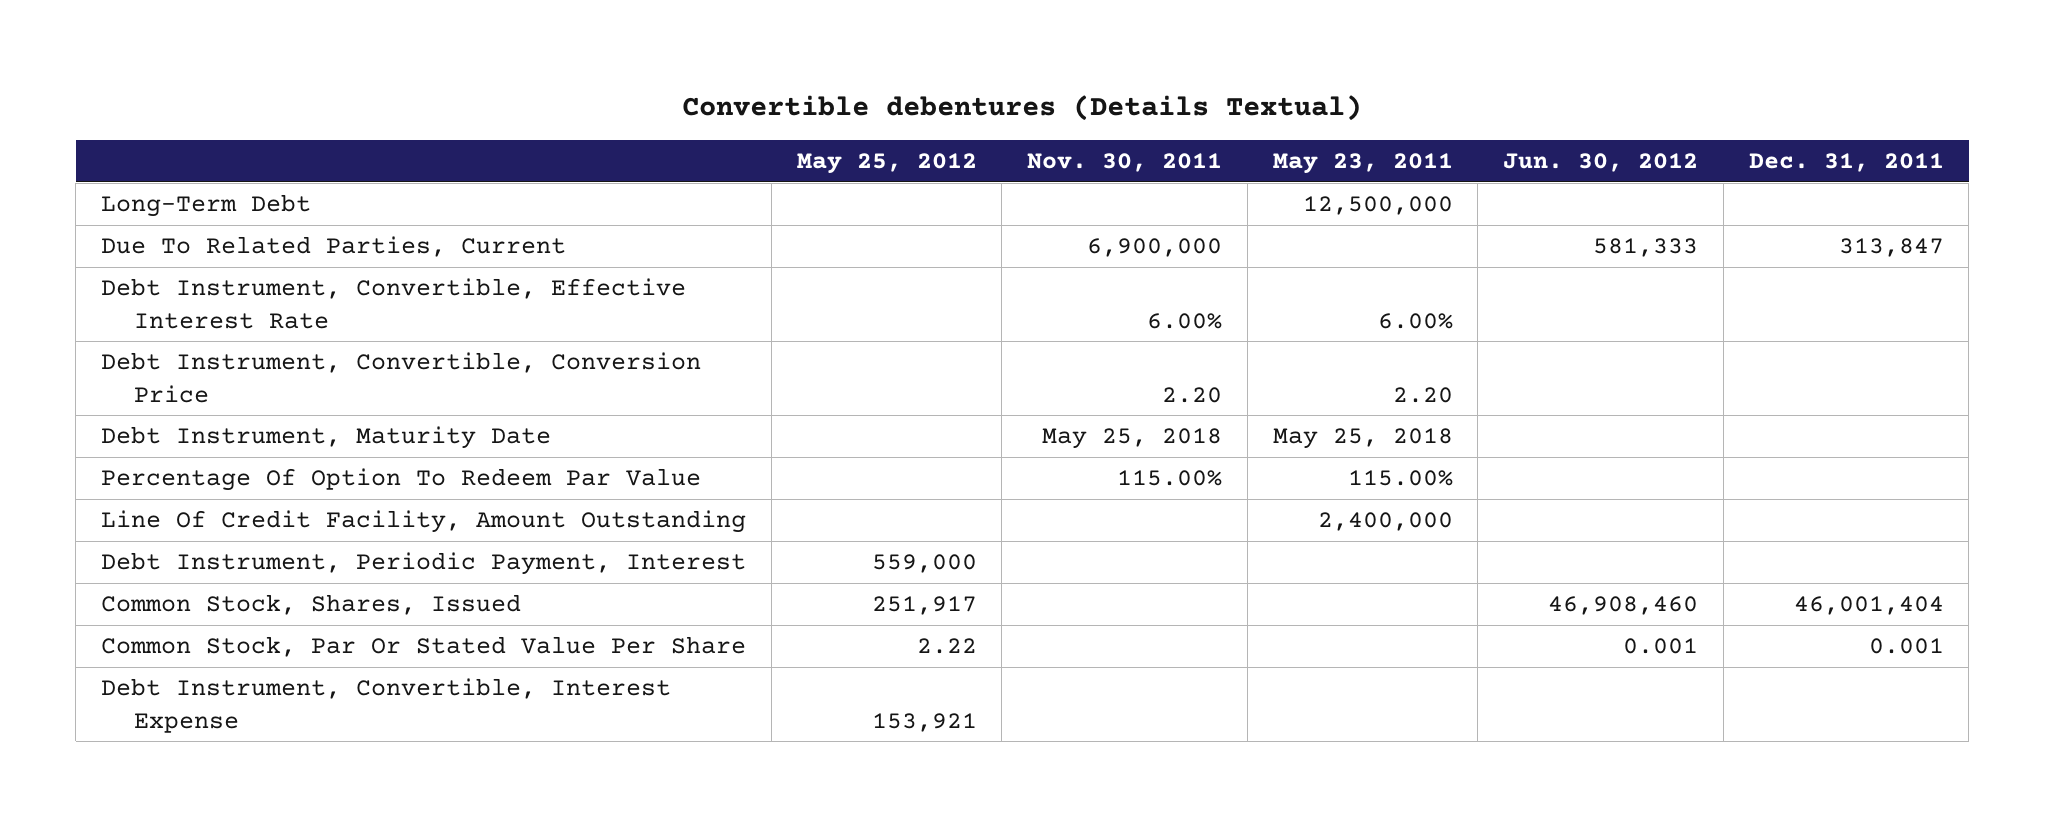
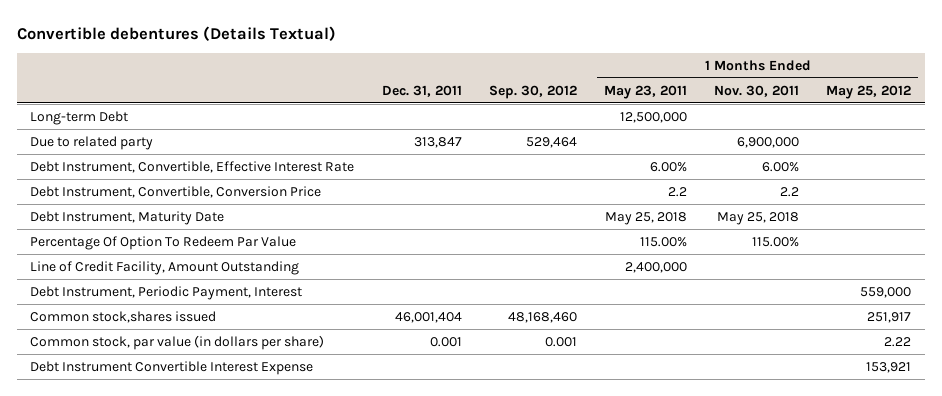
- | May 25, 2012 | Nov. 30, 2011 | May 23, 2011 | Jun. 30, 2012 | Dec. 31, 2011
+ | Dec. 31, 2011 | Sep. 30, 2012 | 1 Months Ended May 23, 2011 | 1 Months Ended Nov. 30, 2011 | 1 Months Ended May 25, 2012
- Long-Term Debt | | | 12,500,000 | |
- Due To Related Parties, Current | | 6,900,000 | | 581,333 | 313,847
+ Long-term Debt | | | 12,500,000 | |
+ Due to related party | 313,847 | 529,464 | | 6,900,000 |
- Line Of Credit Facility, Amount Outstanding | | | 2,400,000 | |
+ Line of Credit Facility, Amount Outstanding | | | 2,400,000 | |
- Common Stock, Shares, Issued | 251,917 | | | 46,908,460 | 46,001,404
- Common Stock, Par Or Stated Value Per Share | 2.22 | | | 0.001 | 0.001
- Debt Instrument, Convertible, Interest Expense | 153,921 | | | |
+ Common stock,shares issued | 46,001,404 | 48,168,460 | | | 251,917
+ Common stock, par value (in dollars per share) | 0.001 | 0.001 | | | 2.22
+ Debt Instrument Convertible Interest Expense | | | | | 153,921

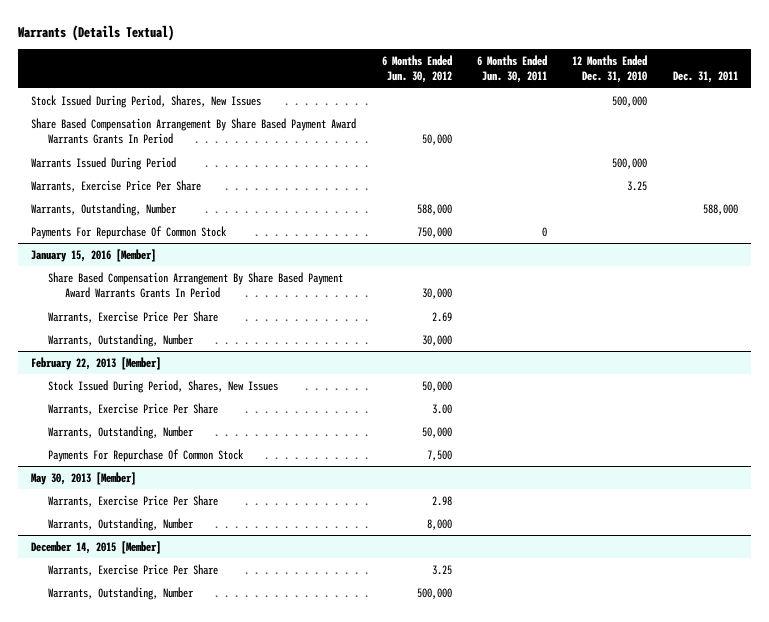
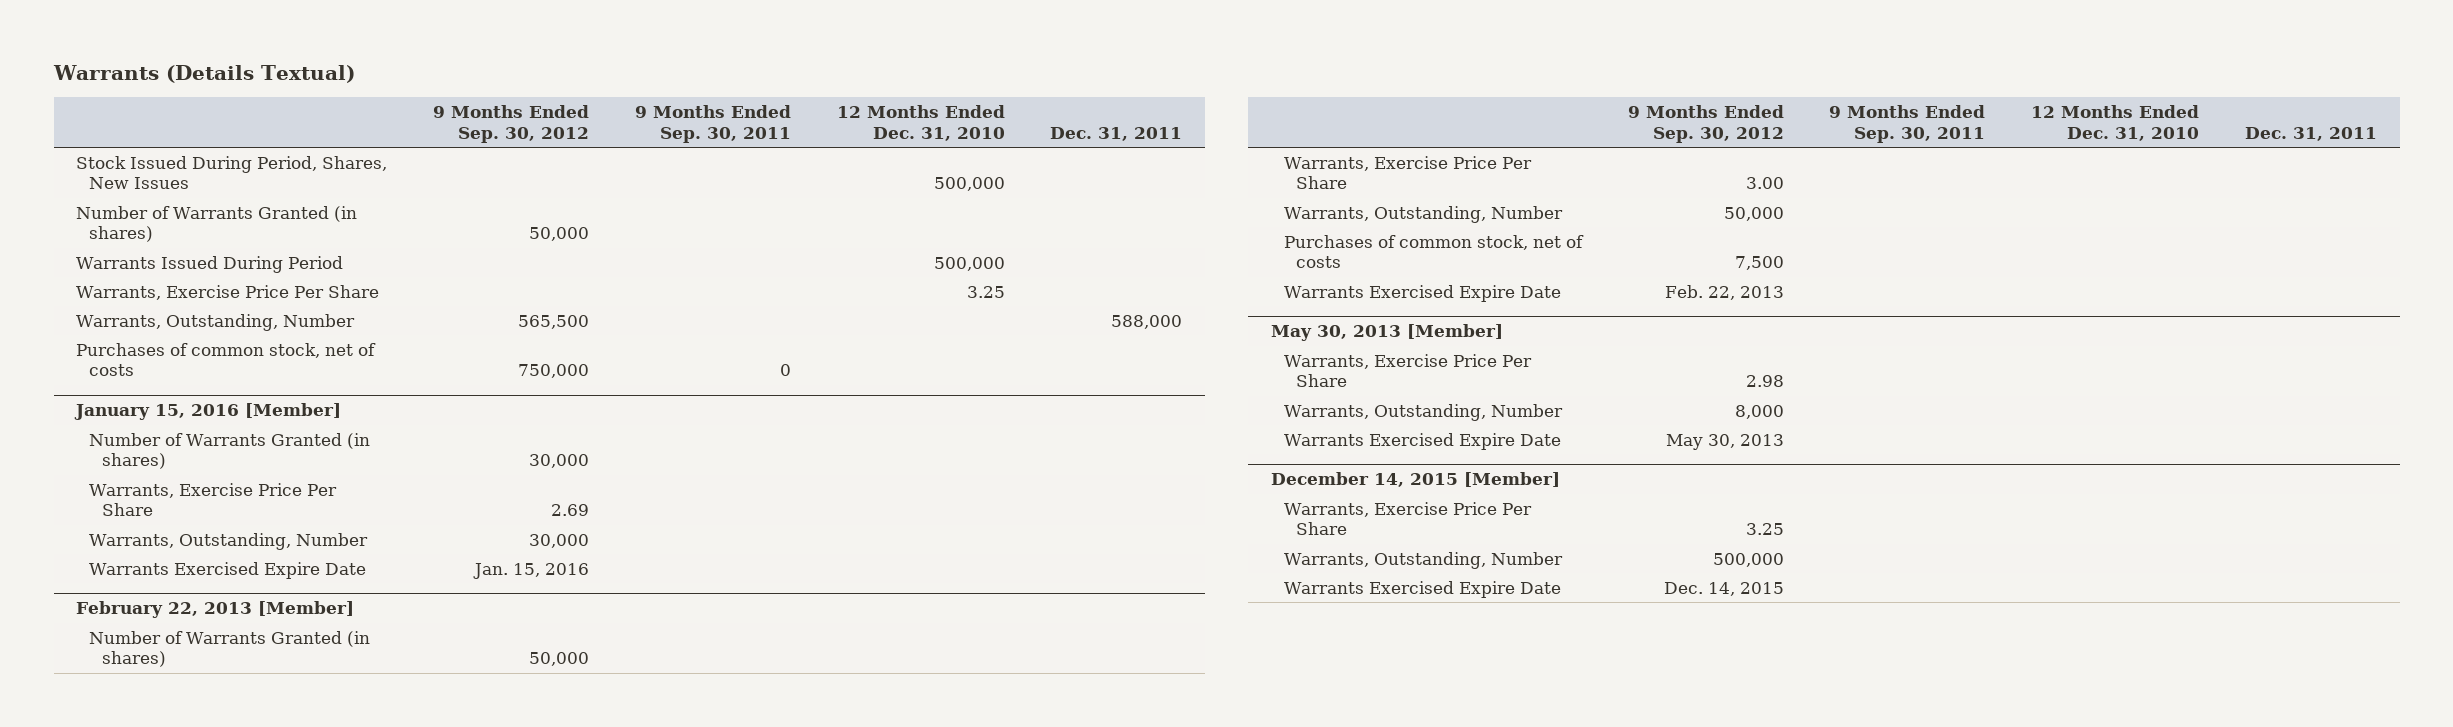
- | 6 Months Ended Jun. 30, 2012 | 6 Months Ended Jun. 30, 2011 | 12 Months Ended Dec. 31, 2010 | Dec. 31, 2011
+ | 9 Months Ended Sep. 30, 2012 | 9 Months Ended Sep. 30, 2011 | 12 Months Ended Dec. 31, 2010 | Dec. 31, 2011
- Share Based Compensation Arrangement By Share Based Payment Award Warrants Grants In Period | 50,000 | | |
+ Number of Warrants Granted (in shares) | 50,000 | | |
- Payments For Repurchase Of Common Stock | 750,000 | 0 | |
+ Purchases of common stock, net of costs | 750,000 | 0 | |
@ January 15, 2016 [Member]
- Share Based Compensation Arrangement By Share Based Payment Award Warrants Grants In Period | 30,000 | | |
+ Number of Warrants Granted (in shares) | 30,000 | | |
+ Warrants Exercised Expire Date | Jan. 15, 2016 | | |
@ February 22, 2013 [Member]
- Stock Issued During Period, Shares, New Issues | 50,000 | | |
+ Number of Warrants Granted (in shares) | 50,000 | | |
- Payments For Repurchase Of Common Stock | 7,500 | | |
+ Purchases of common stock, net of costs | 7,500 | | |
+ Warrants Exercised Expire Date | Feb. 22, 2013 | | |
@ May 30, 2013 [Member]
+ Warrants Exercised Expire Date | May 30, 2013 | | |
@ December 14, 2015 [Member]
+ Warrants Exercised Expire Date | Dec. 14, 2015 | | |

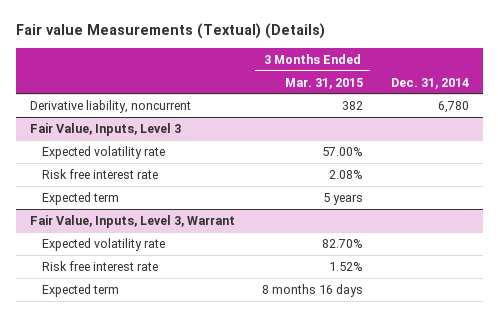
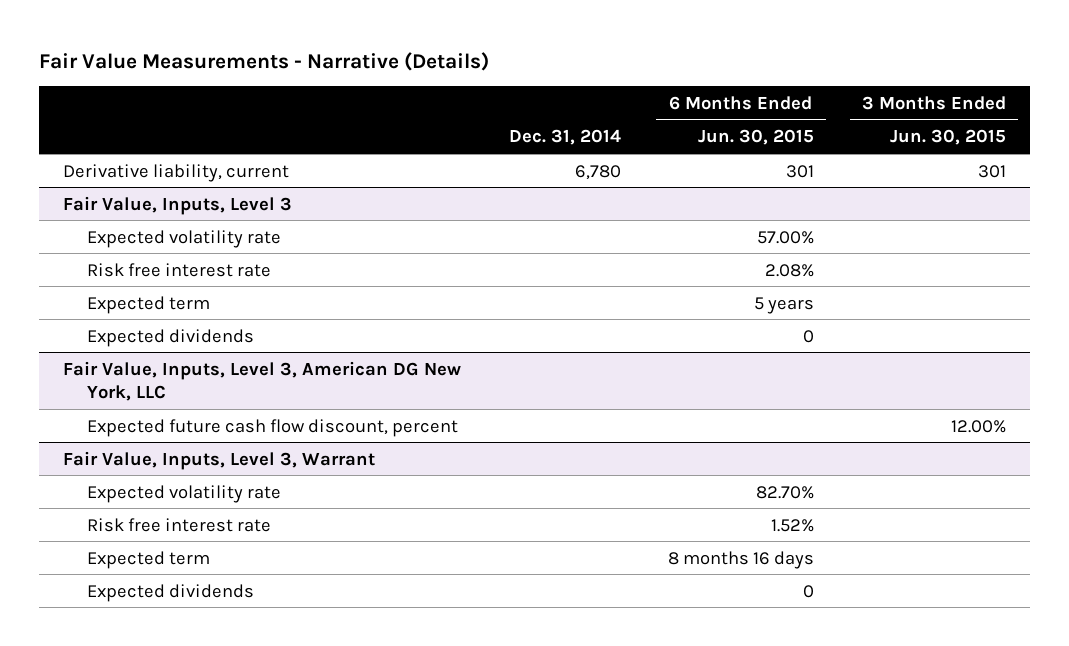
- Fair value Measurements (Textual) (Details)
+ Fair Value Measurements - Narrative (Details)
- | 3 Months Ended Mar. 31, 2015 | Dec. 31, 2014
+ | Dec. 31, 2014 | 6 Months Ended Jun. 30, 2015 | 3 Months Ended Jun. 30, 2015
- Derivative liability, noncurrent | 382 | 6,780
+ Derivative liability, current | 6,780 | 301 | 301
@ Fair Value, Inputs, Level 3
+ Expected dividends | | 0 |
+ Fair Value, Inputs, Level 3, American DG New York, LLC
+ Expected future cash flow discount, percent | | | 12.00%
@ Fair Value, Inputs, Level 3, Warrant
+ Expected dividends | | 0 |

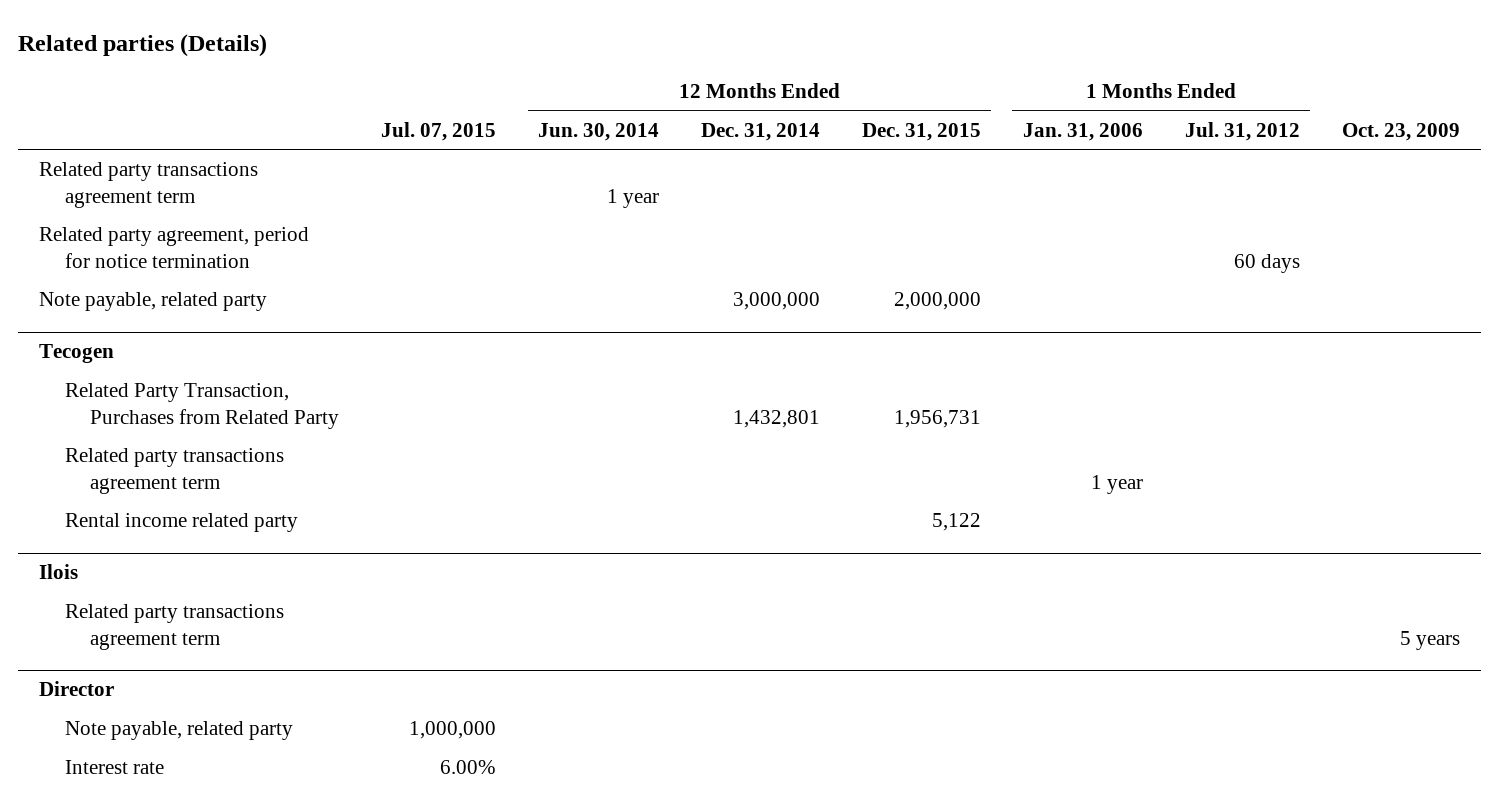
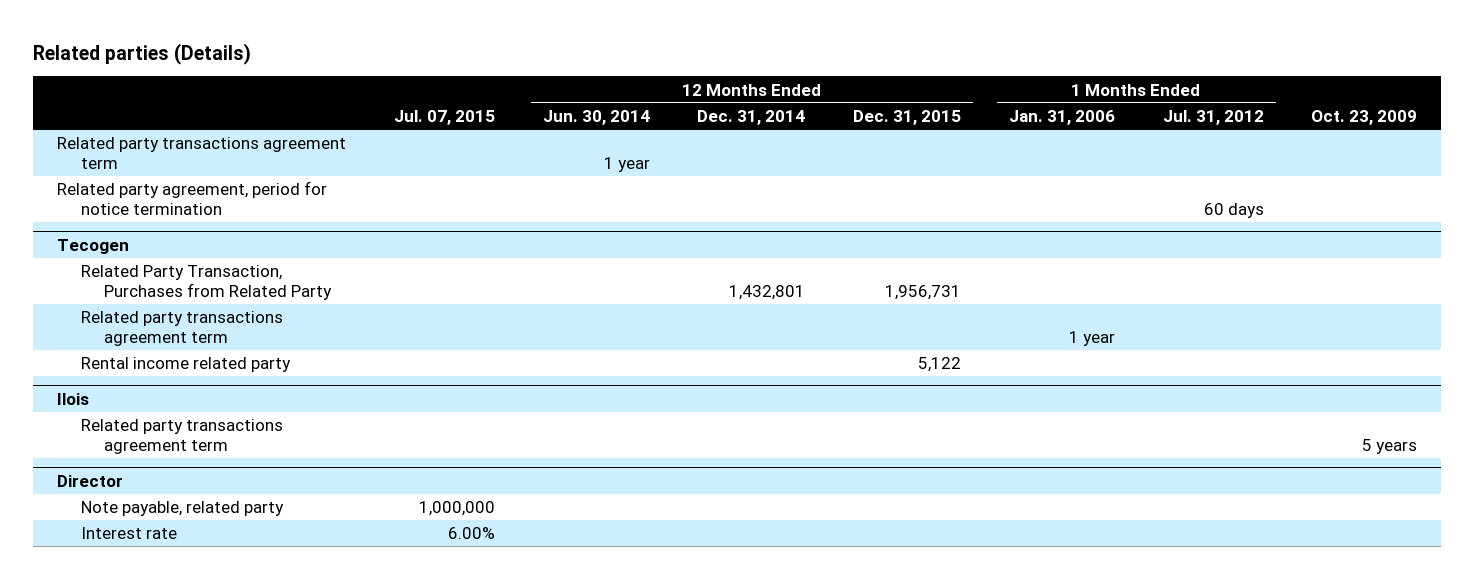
- Note payable, related party | | | 3,000,000 | 2,000,000 | | |

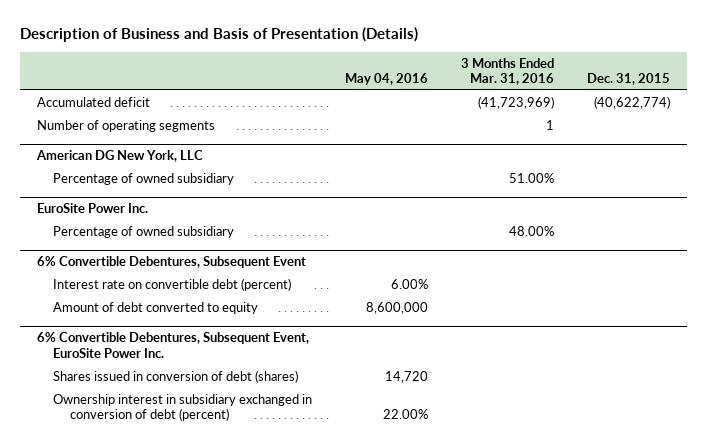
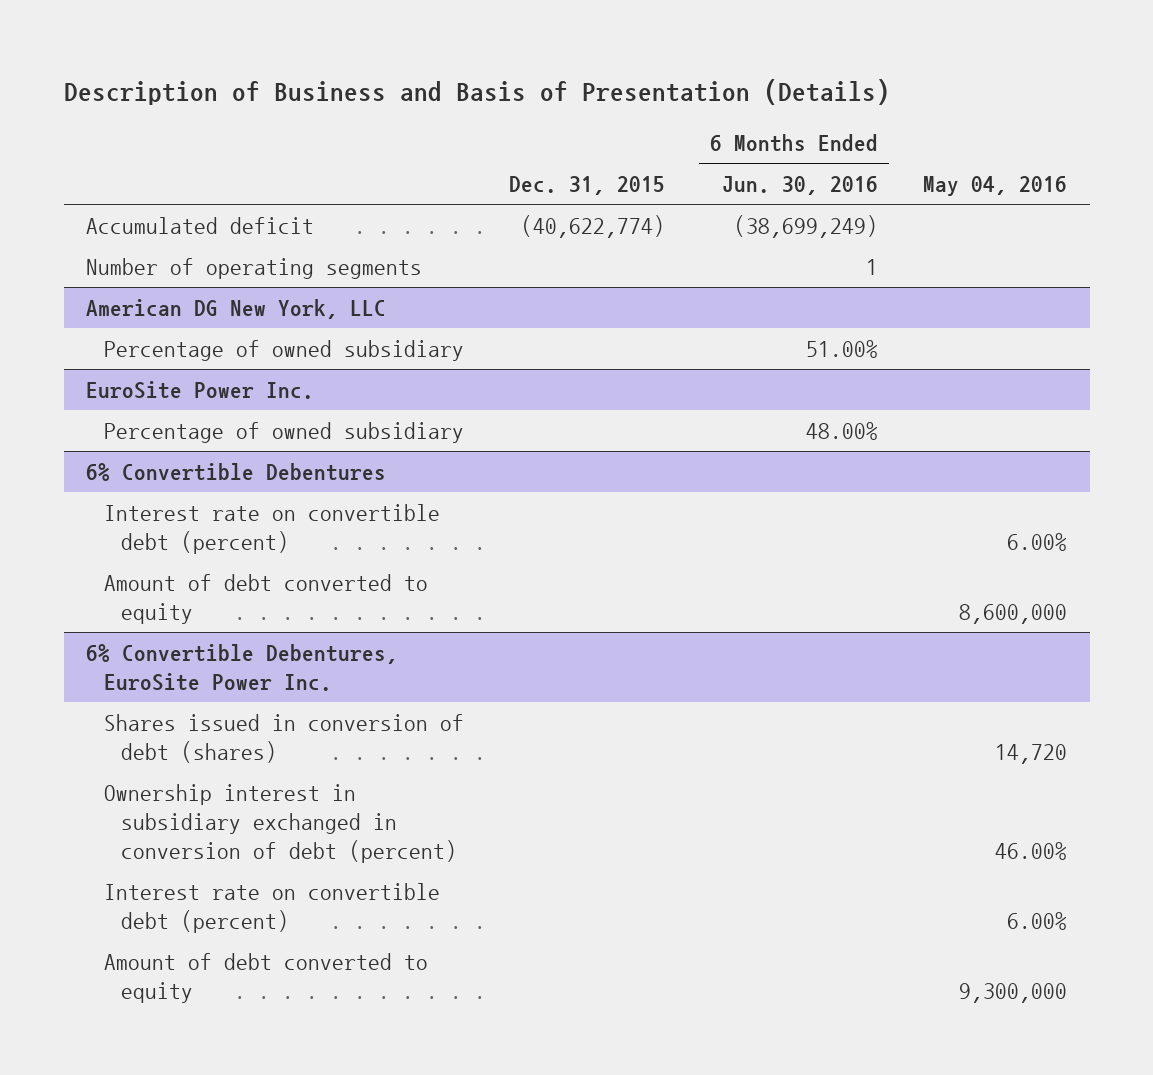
- | May 04, 2016 | 3 Months Ended Mar. 31, 2016 | Dec. 31, 2015
+ | Dec. 31, 2015 | 6 Months Ended Jun. 30, 2016 | May 04, 2016
- 6% Convertible Debentures, Subsequent Event
+ 6% Convertible Debentures
- 6% Convertible Debentures, Subsequent Event, EuroSite Power Inc.
+ 6% Convertible Debentures, EuroSite Power Inc.
- Ownership interest in subsidiary exchanged in conversion of debt (percent) | 22.00% | |
+ Ownership interest in subsidiary exchanged in conversion of debt (percent) | | | 46.00%
+ Interest rate on convertible debt (percent) | | | 6.00%
+ Amount of debt converted to equity | | | 9,300,000

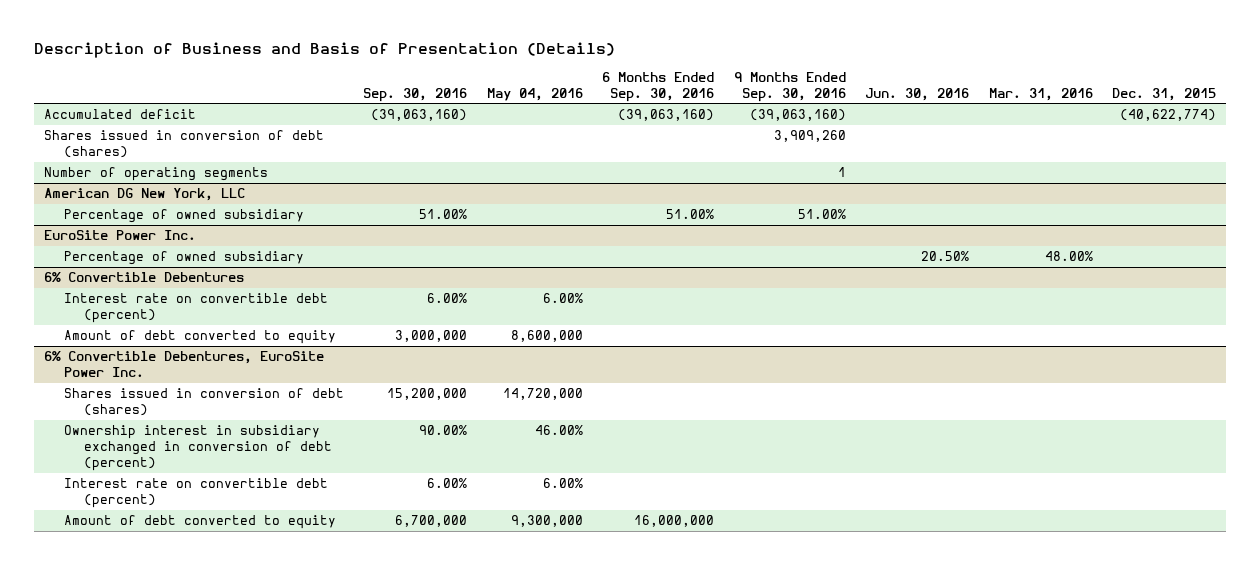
- | Dec. 31, 2015 | 6 Months Ended Jun. 30, 2016 | May 04, 2016
+ | Sep. 30, 2016 | May 04, 2016 | 6 Months Ended Sep. 30, 2016 | 9 Months Ended Sep. 30, 2016 | Jun. 30, 2016 | Mar. 31, 2016 | Dec. 31, 2015
+ Shares issued in conversion of debt (shares) | | | | 3,909,260 | | |
@ 6% Convertible Debentures, EuroSite Power Inc.
- Shares issued in conversion of debt (shares) | | | 14,720
+ Shares issued in conversion of debt (shares) | 15,200,000 | 14,720,000 | | | | |

